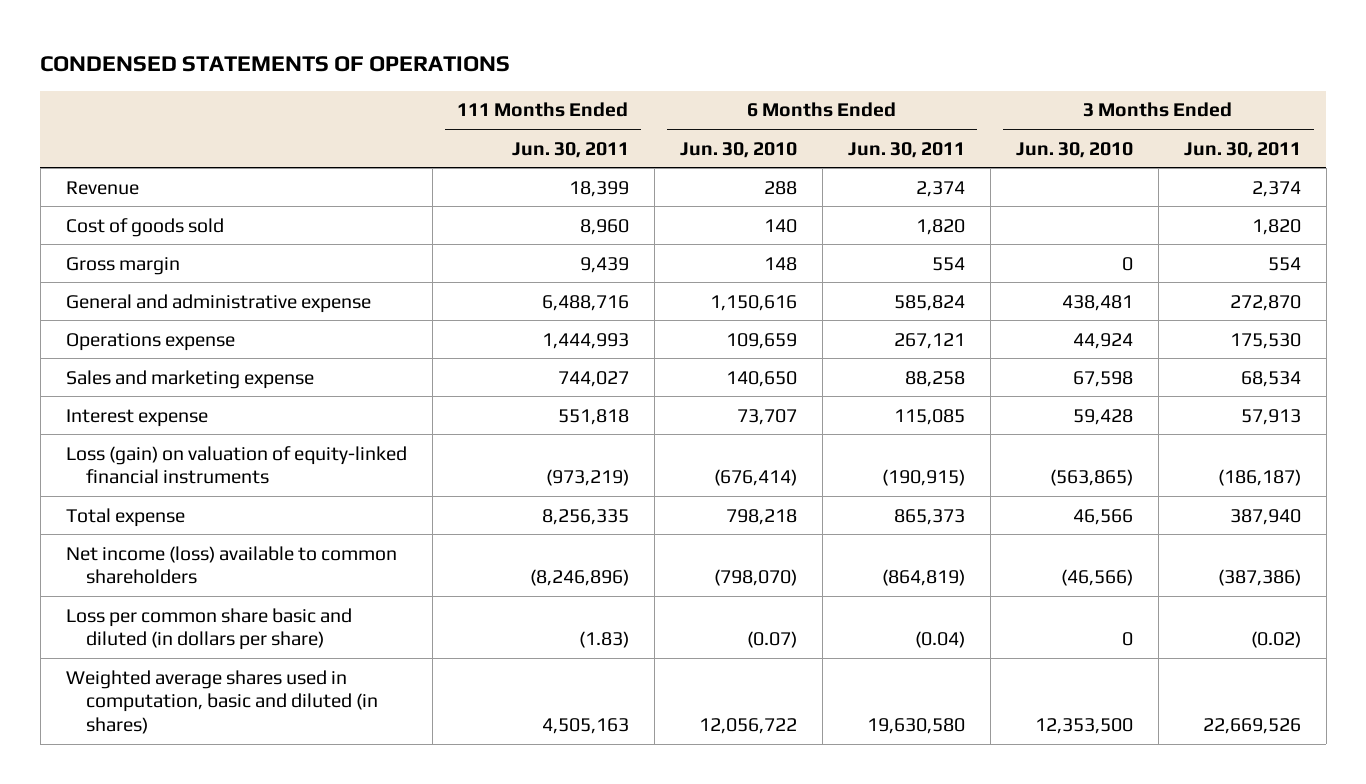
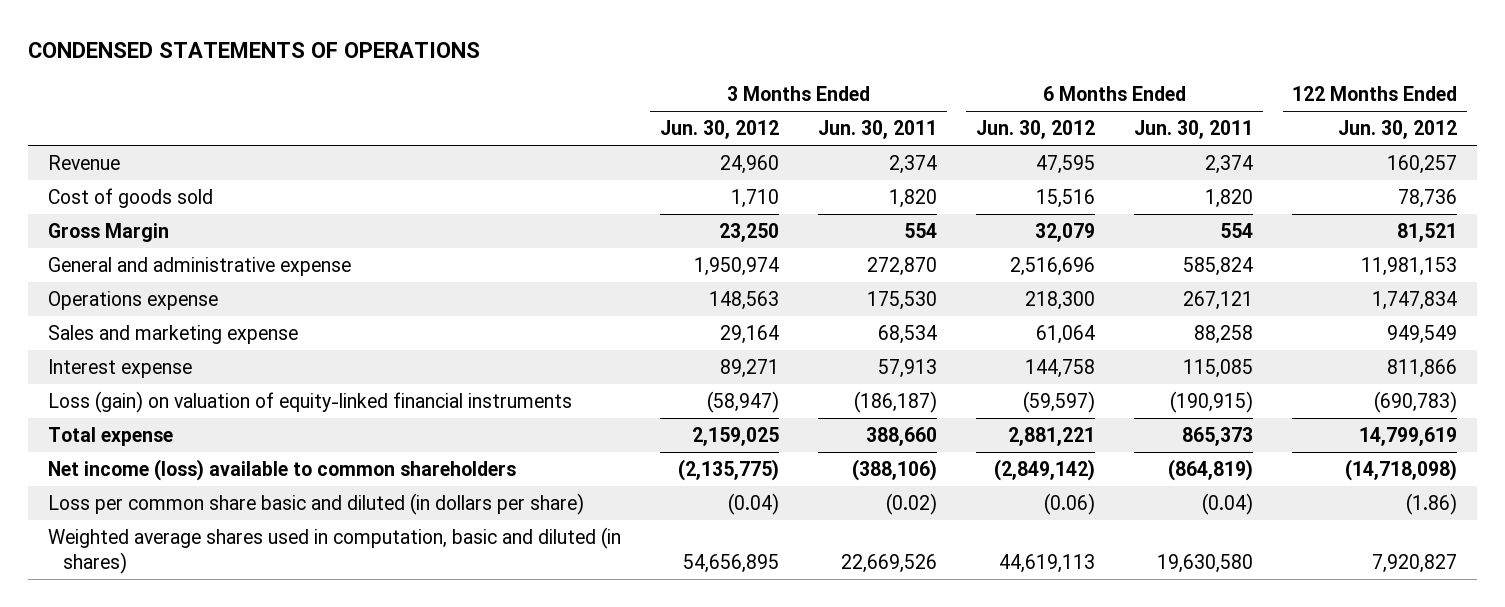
- | 111 Months Ended Jun. 30, 2011 | 6 Months Ended Jun. 30, 2010 | 6 Months Ended Jun. 30, 2011 | 3 Months Ended Jun. 30, 2010 | 3 Months Ended Jun. 30, 2011
+ | 3 Months Ended Jun. 30, 2012 | 3 Months Ended Jun. 30, 2011 | 6 Months Ended Jun. 30, 2012 | 6 Months Ended Jun. 30, 2011 | 122 Months Ended Jun. 30, 2012
- Gross margin | 9,439 | 148 | 554 | 0 | 554
+ Gross Margin | 23,250 | 554 | 32,079 | 554 | 81,521
- Total expense | 8,256,335 | 798,218 | 865,373 | 46,566 | 387,940
- Net income (loss) available to common shareholders | (8,246,896) | (798,070) | (864,819) | (46,566) | (387,386)
+ Total expense | 2,159,025 | 388,660 | 2,881,221 | 865,373 | 14,799,619
+ Net income (loss) available to common shareholders | (2,135,775) | (388,106) | (2,849,142) | (864,819) | (14,718,098)

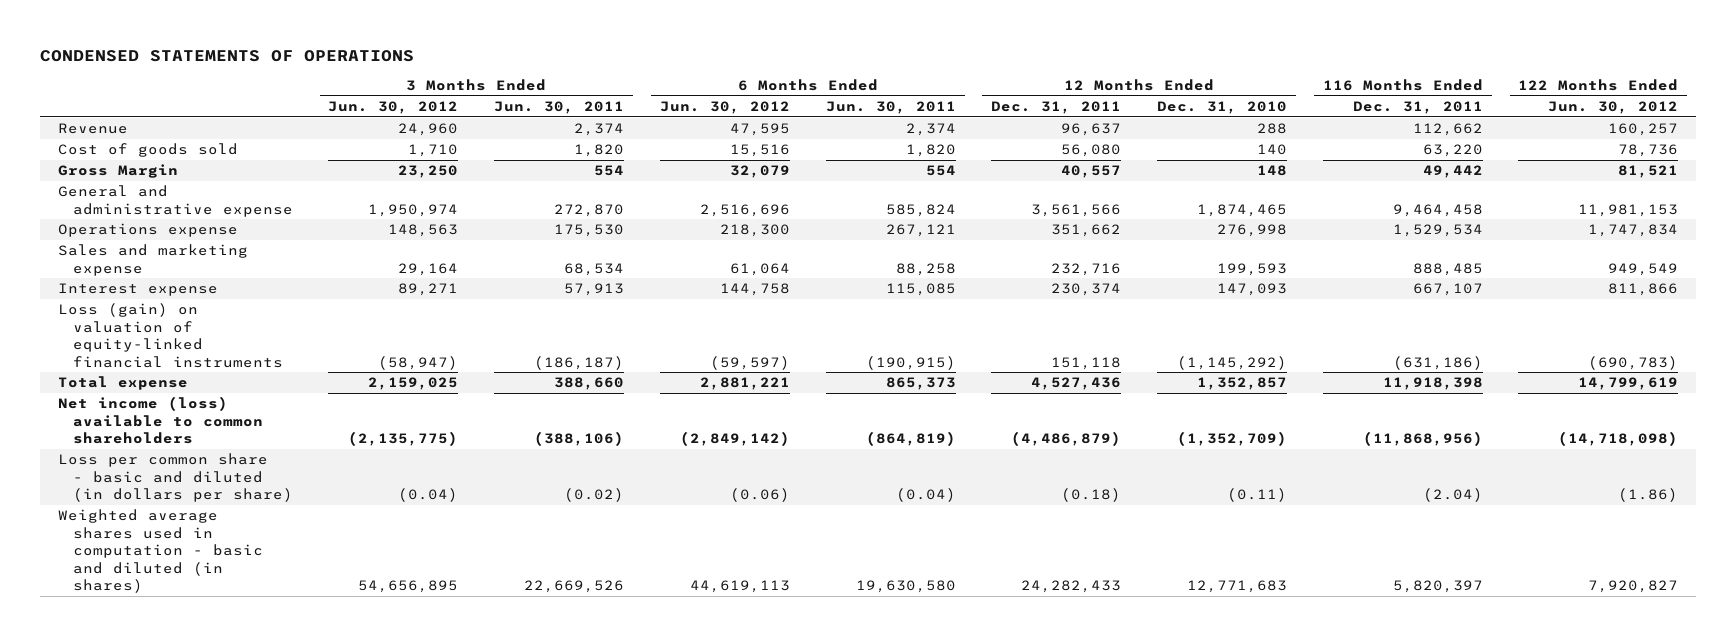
- | 3 Months Ended Jun. 30, 2012 | 3 Months Ended Jun. 30, 2011 | 6 Months Ended Jun. 30, 2012 | 6 Months Ended Jun. 30, 2011 | 122 Months Ended Jun. 30, 2012
+ | 3 Months Ended Jun. 30, 2012 | 3 Months Ended Jun. 30, 2011 | 6 Months Ended Jun. 30, 2012 | 6 Months Ended Jun. 30, 2011 | 12 Months Ended Dec. 31, 2011 | 12 Months Ended Dec. 31, 2010 | 116 Months Ended Dec. 31, 2011 | 122 Months Ended Jun. 30, 2012
- Loss per common share basic and diluted (in dollars per share) | (0.04) | (0.02) | (0.06) | (0.04) | (1.86)
- Weighted average shares used in computation, basic and diluted (in shares) | 54,656,895 | 22,669,526 | 44,619,113 | 19,630,580 | 7,920,827
+ Loss per common share - basic and diluted (in dollars per share) | (0.04) | (0.02) | (0.06) | (0.04) | (0.18) | (0.11) | (2.04) | (1.86)
+ Weighted average shares used in computation - basic and diluted (in shares) | 54,656,895 | 22,669,526 | 44,619,113 | 19,630,580 | 24,282,433 | 12,771,683 | 5,820,397 | 7,920,827

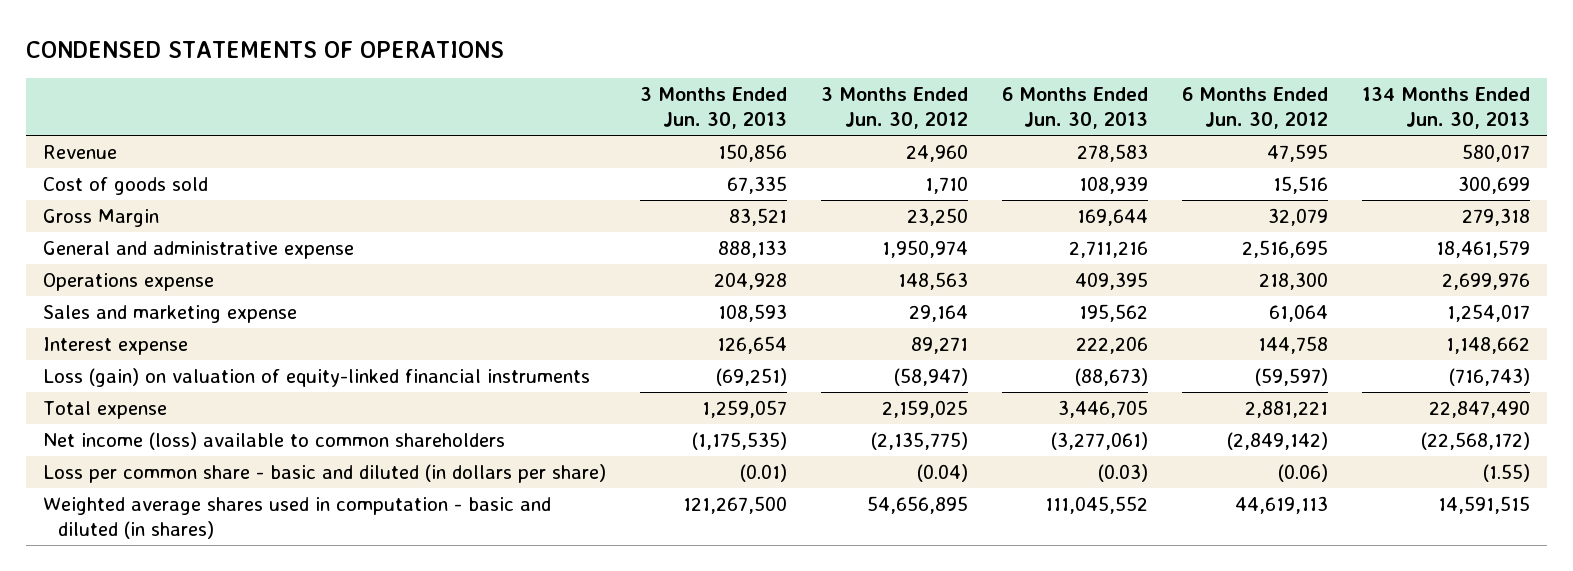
- | 3 Months Ended Jun. 30, 2012 | 3 Months Ended Jun. 30, 2011 | 6 Months Ended Jun. 30, 2012 | 6 Months Ended Jun. 30, 2011 | 12 Months Ended Dec. 31, 2011 | 12 Months Ended Dec. 31, 2010 | 116 Months Ended Dec. 31, 2011 | 122 Months Ended Jun. 30, 2012
+ | 3 Months Ended Jun. 30, 2013 | 3 Months Ended Jun. 30, 2012 | 6 Months Ended Jun. 30, 2013 | 6 Months Ended Jun. 30, 2012 | 134 Months Ended Jun. 30, 2013
- General and administrative expense | 1,950,974 | 272,870 | 2,516,696 | 585,824 | 3,561,566 | 1,874,465 | 9,464,458 | 11,981,153
+ General and administrative expense | 888,133 | 1,950,974 | 2,711,216 | 2,516,695 | 18,461,579

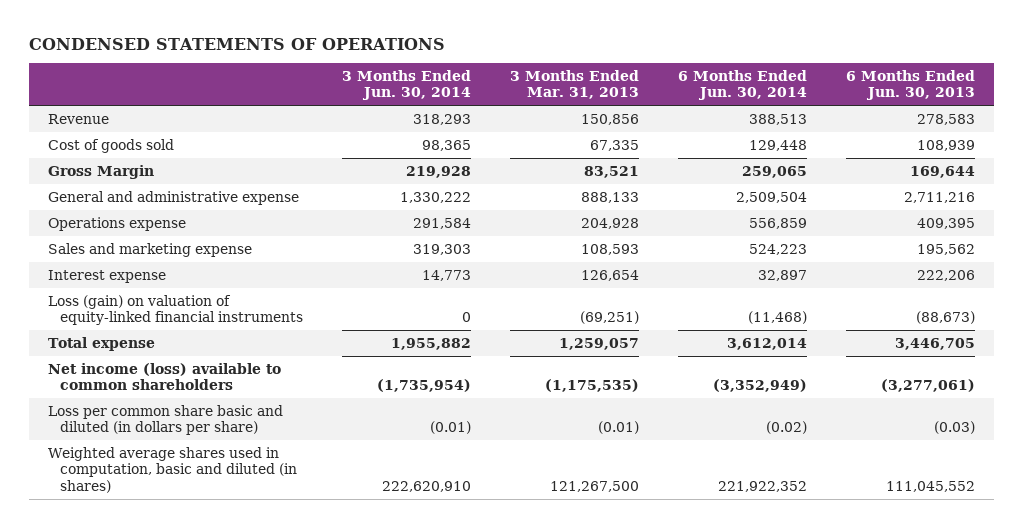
- | 3 Months Ended Jun. 30, 2013 | 3 Months Ended Jun. 30, 2012 | 6 Months Ended Jun. 30, 2013 | 6 Months Ended Jun. 30, 2012 | 134 Months Ended Jun. 30, 2013
+ | 3 Months Ended Jun. 30, 2014 | 3 Months Ended Mar. 31, 2013 | 6 Months Ended Jun. 30, 2014 | 6 Months Ended Jun. 30, 2013
- Loss per common share - basic and diluted (in dollars per share) | (0.01) | (0.04) | (0.03) | (0.06) | (1.55)
- Weighted average shares used in computation - basic and diluted (in shares) | 121,267,500 | 54,656,895 | 111,045,552 | 44,619,113 | 14,591,515
+ Loss per common share basic and diluted (in dollars per share) | (0.01) | (0.01) | (0.02) | (0.03)
+ Weighted average shares used in computation, basic and diluted (in shares) | 222,620,910 | 121,267,500 | 221,922,352 | 111,045,552

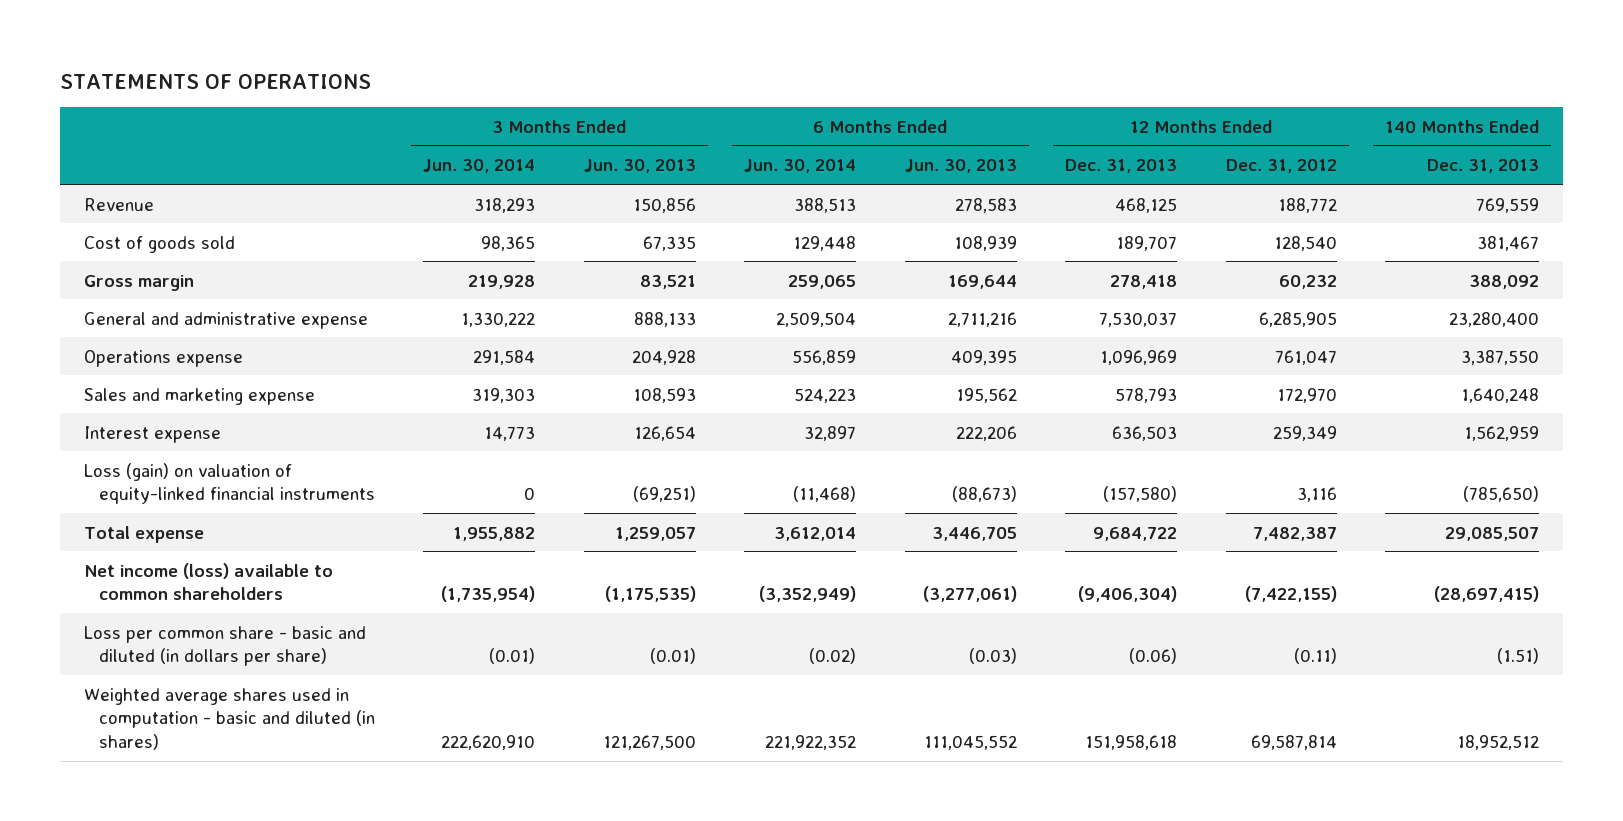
- CONDENSED STATEMENTS OF OPERATIONS
+ STATEMENTS OF OPERATIONS
- | 3 Months Ended Jun. 30, 2014 | 3 Months Ended Mar. 31, 2013 | 6 Months Ended Jun. 30, 2014 | 6 Months Ended Jun. 30, 2013
+ | 3 Months Ended Jun. 30, 2014 | 3 Months Ended Jun. 30, 2013 | 6 Months Ended Jun. 30, 2014 | 6 Months Ended Jun. 30, 2013 | 12 Months Ended Dec. 31, 2013 | 12 Months Ended Dec. 31, 2012 | 140 Months Ended Dec. 31, 2013
- Gross Margin | 219,928 | 83,521 | 259,065 | 169,644
+ Gross margin | 219,928 | 83,521 | 259,065 | 169,644 | 278,418 | 60,232 | 388,092
- Loss per common share basic and diluted (in dollars per share) | (0.01) | (0.01) | (0.02) | (0.03)
- Weighted average shares used in computation, basic and diluted (in shares) | 222,620,910 | 121,267,500 | 221,922,352 | 111,045,552
+ Loss per common share - basic and diluted (in dollars per share) | (0.01) | (0.01) | (0.02) | (0.03) | (0.06) | (0.11) | (1.51)
+ Weighted average shares used in computation - basic and diluted (in shares) | 222,620,910 | 121,267,500 | 221,922,352 | 111,045,552 | 151,958,618 | 69,587,814 | 18,952,512

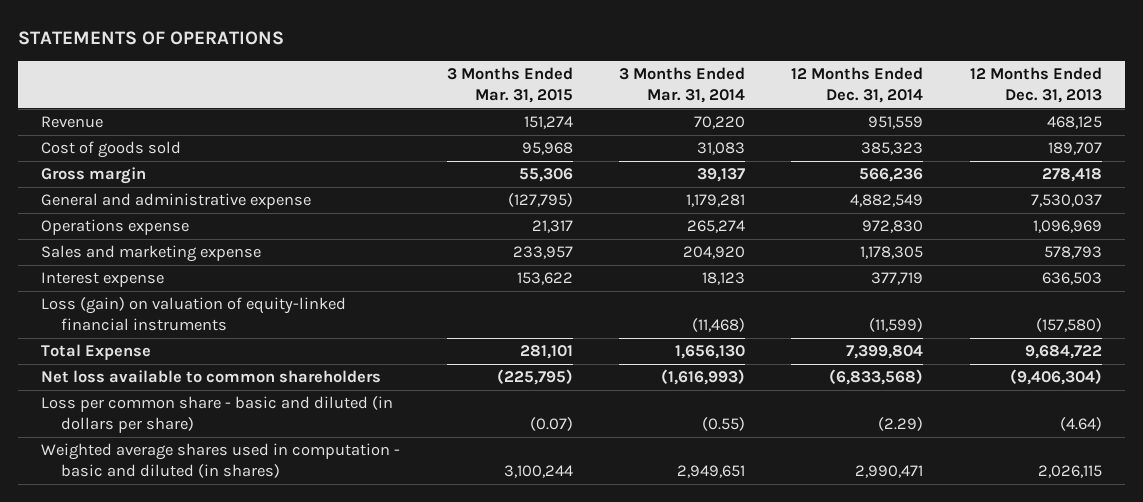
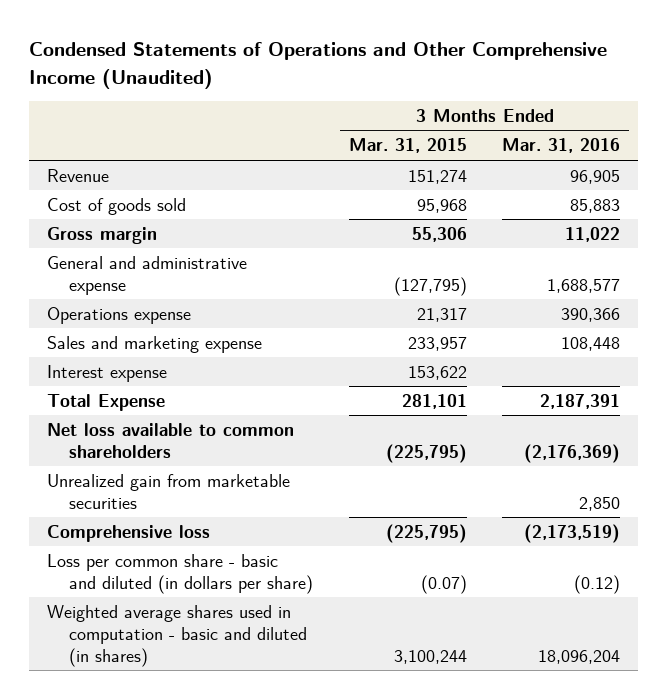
- STATEMENTS OF OPERATIONS
+ Condensed Statements of Operations and Other Comprehensive Income (Unaudited)
- | 3 Months Ended Mar. 31, 2015 | 3 Months Ended Mar. 31, 2014 | 12 Months Ended Dec. 31, 2014 | 12 Months Ended Dec. 31, 2013
+ | 3 Months Ended Mar. 31, 2015 | 3 Months Ended Mar. 31, 2016
- Loss (gain) on valuation of equity-linked financial instruments | | (11,468) | (11,599) | (157,580)
+ Unrealized gain from marketable securities | | 2,850
+ Comprehensive loss | (225,795) | (2,173,519)

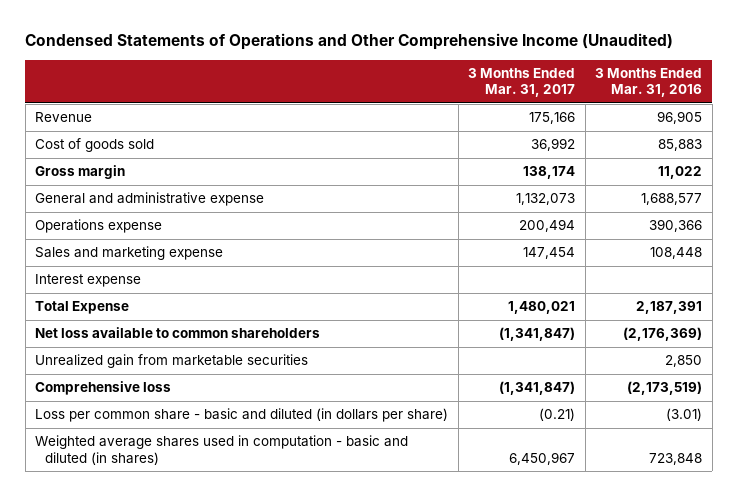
- | 3 Months Ended Mar. 31, 2015 | 3 Months Ended Mar. 31, 2016
+ | 3 Months Ended Mar. 31, 2017 | 3 Months Ended Mar. 31, 2016
- Loss per common share - basic and diluted (in dollars per share) | (0.07) | (0.12)
- Weighted average shares used in computation - basic and diluted (in shares) | 3,100,244 | 18,096,204
+ Loss per common share - basic and diluted (in dollars per share) | (0.21) | (3.01)
+ Weighted average shares used in computation - basic and diluted (in shares) | 6,450,967 | 723,848

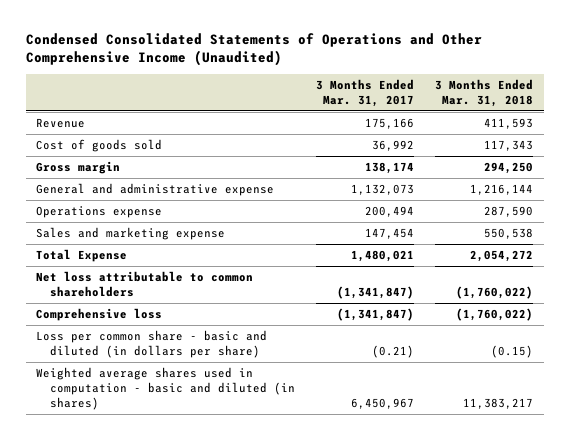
- Condensed Statements of Operations and Other Comprehensive Income (Unaudited)
+ Condensed Consolidated Statements of Operations and Other Comprehensive Income (Unaudited)
- | 3 Months Ended Mar. 31, 2017 | 3 Months Ended Mar. 31, 2016
+ | 3 Months Ended Mar. 31, 2017 | 3 Months Ended Mar. 31, 2018
- Interest expense
- Net loss available to common shareholders | (1,341,847) | (2,176,369)
- Unrealized gain from marketable securities | | 2,850
+ Net loss attributable to common shareholders | (1,341,847) | (1,760,022)

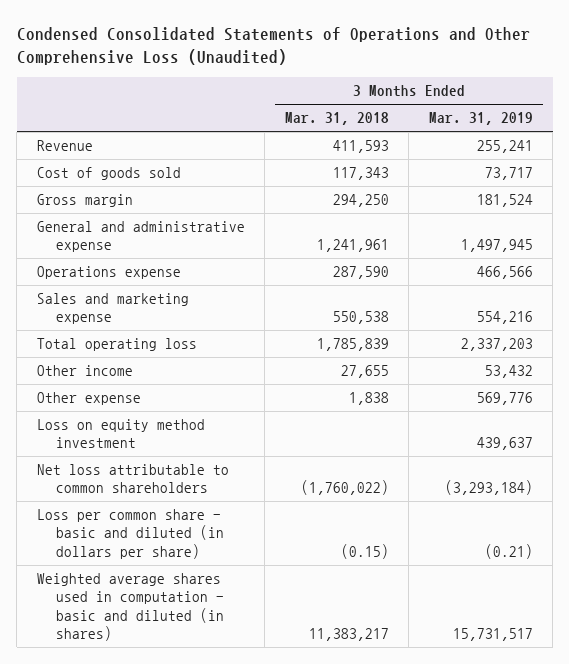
- Condensed Consolidated Statements of Operations and Other Comprehensive Income (Unaudited)
+ Condensed Consolidated Statements of Operations and Other Comprehensive Loss (Unaudited)
- | 3 Months Ended Mar. 31, 2017 | 3 Months Ended Mar. 31, 2018
+ | 3 Months Ended Mar. 31, 2018 | 3 Months Ended Mar. 31, 2019
- General and administrative expense | 1,132,073 | 1,216,144
+ General and administrative expense | 1,241,961 | 1,497,945
- Total Expense | 1,480,021 | 2,054,272
+ Total operating loss | 1,785,839 | 2,337,203
+ Other income | 27,655 | 53,432
+ Other expense | 1,838 | 569,776
+ Loss on equity method investment | | 439,637
- Comprehensive loss | (1,341,847) | (1,760,022)

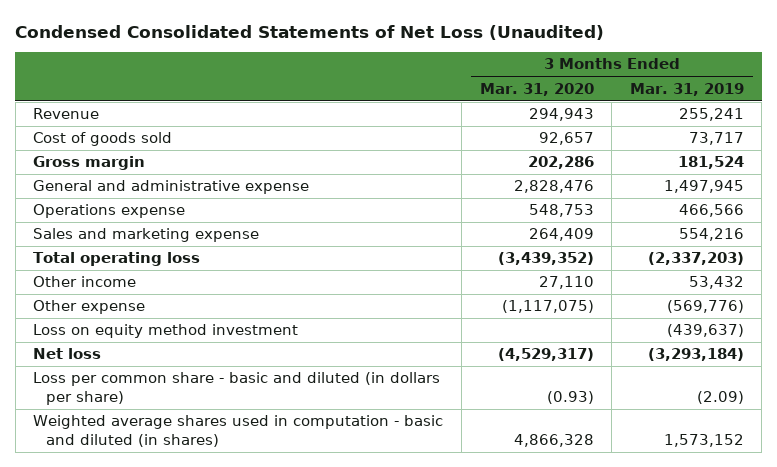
- Condensed Consolidated Statements of Operations and Other Comprehensive Loss (Unaudited)
+ Condensed Consolidated Statements of Net Loss (Unaudited)
- | 3 Months Ended Mar. 31, 2018 | 3 Months Ended Mar. 31, 2019
+ | 3 Months Ended Mar. 31, 2020 | 3 Months Ended Mar. 31, 2019
- Total operating loss | 1,785,839 | 2,337,203
+ Total operating loss | (3,439,352) | (2,337,203)
- Other expense | 1,838 | 569,776
- Loss on equity method investment | | 439,637
- Net loss attributable to common shareholders | (1,760,022) | (3,293,184)
- Loss per common share - basic and diluted (in dollars per share) | (0.15) | (0.21)
- Weighted average shares used in computation - basic and diluted (in shares) | 11,383,217 | 15,731,517
+ Other expense | (1,117,075) | (569,776)
+ Loss on equity method investment | | (439,637)
+ Net loss | (4,529,317) | (3,293,184)
+ Loss per common share - basic and diluted (in dollars per share) | (0.93) | (2.09)
+ Weighted average shares used in computation - basic and diluted (in shares) | 4,866,328 | 1,573,152

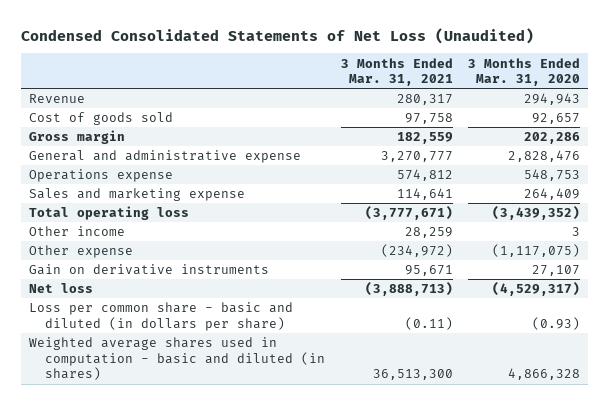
- | 3 Months Ended Mar. 31, 2020 | 3 Months Ended Mar. 31, 2019
+ | 3 Months Ended Mar. 31, 2021 | 3 Months Ended Mar. 31, 2020
- Other income | 27,110 | 53,432
+ Other income | 28,259 | 3
- Loss on equity method investment | | (439,637)
+ Gain on derivative instruments | 95,671 | 27,107

